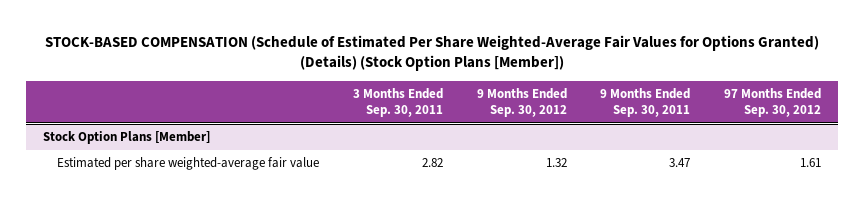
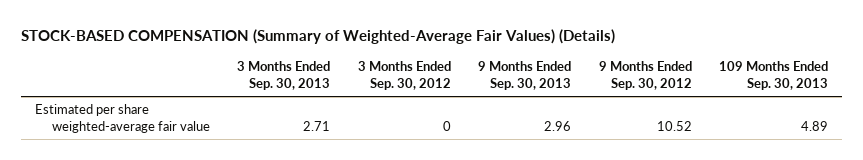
- STOCK-BASED COMPENSATION (Schedule of Estimated Per Share Weighted-Average Fair Values for Options Granted) (Details) (Stock Option Plans [Member])
+ STOCK-BASED COMPENSATION (Summary of Weighted-Average Fair Values) (Details)
- | 3 Months Ended Sep. 30, 2011 | 9 Months Ended Sep. 30, 2012 | 9 Months Ended Sep. 30, 2011 | 97 Months Ended Sep. 30, 2012
+ | 3 Months Ended Sep. 30, 2013 | 3 Months Ended Sep. 30, 2012 | 9 Months Ended Sep. 30, 2013 | 9 Months Ended Sep. 30, 2012 | 109 Months Ended Sep. 30, 2013
- Stock Option Plans [Member]
- Estimated per share weighted-average fair value | 2.82 | 1.32 | 3.47 | 1.61
+ Estimated per share weighted-average fair value | 2.71 | 0 | 2.96 | 10.52 | 4.89

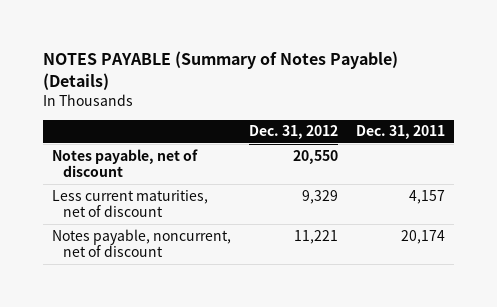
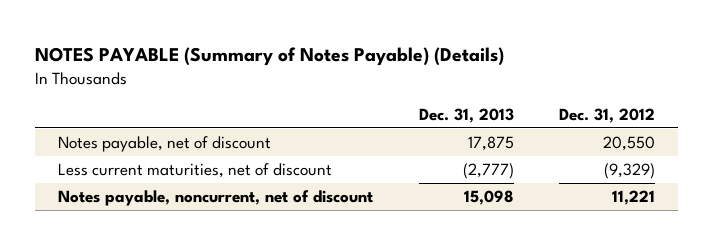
- | Dec. 31, 2012 | Dec. 31, 2011
+ | Dec. 31, 2013 | Dec. 31, 2012
- Less current maturities, net of discount | 9,329 | 4,157
+ Less current maturities, net of discount | (2,777) | (9,329)

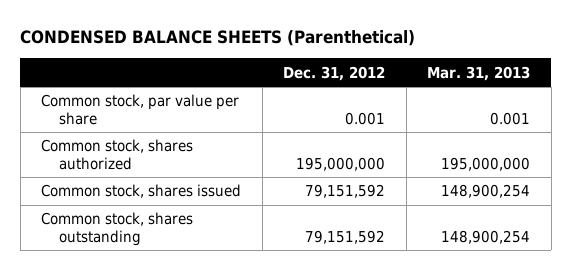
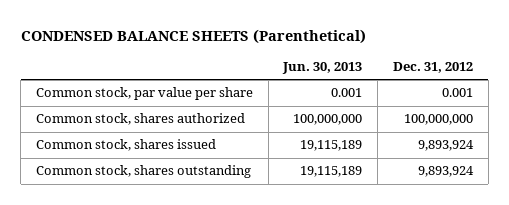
- | Dec. 31, 2012 | Mar. 31, 2013
+ | Jun. 30, 2013 | Dec. 31, 2012
- Common stock, shares authorized | 195,000,000 | 195,000,000
- Common stock, shares issued | 79,151,592 | 148,900,254
- Common stock, shares outstanding | 79,151,592 | 148,900,254
+ Common stock, shares authorized | 100,000,000 | 100,000,000
+ Common stock, shares issued | 19,115,189 | 9,893,924
+ Common stock, shares outstanding | 19,115,189 | 9,893,924

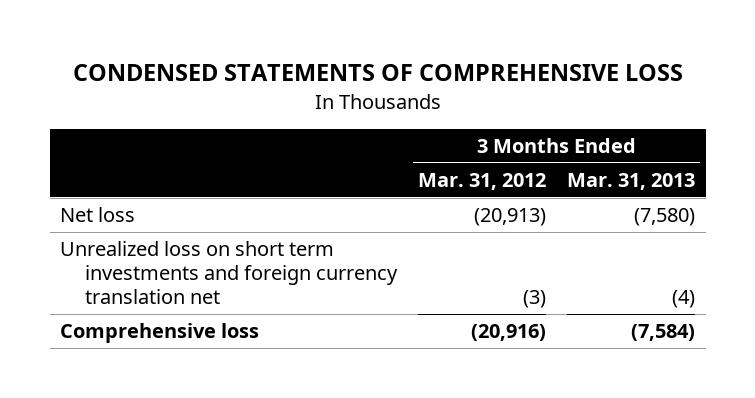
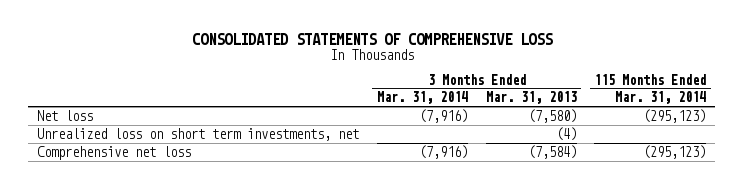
- CONDENSED STATEMENTS OF COMPREHENSIVE LOSS
+ CONSOLIDATED STATEMENTS OF COMPREHENSIVE LOSS
- | 3 Months Ended Mar. 31, 2012 | 3 Months Ended Mar. 31, 2013
+ | 3 Months Ended Mar. 31, 2014 | 3 Months Ended Mar. 31, 2013 | 115 Months Ended Mar. 31, 2014
- Unrealized loss on short term investments and foreign currency translation net | (3) | (4)
- Comprehensive loss | (20,916) | (7,584)
+ Unrealized loss on short term investments, net | | (4) |
+ Comprehensive net loss | (7,916) | (7,584) | (295,123)

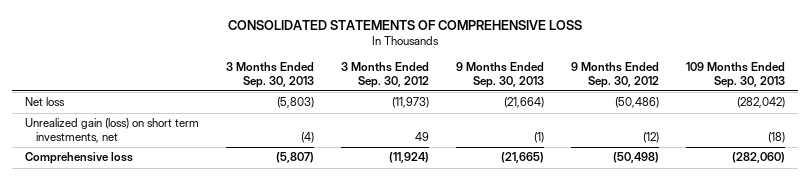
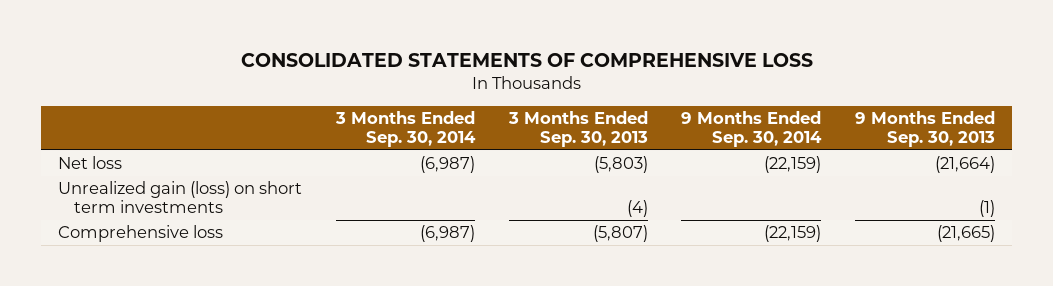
- | 3 Months Ended Sep. 30, 2013 | 3 Months Ended Sep. 30, 2012 | 9 Months Ended Sep. 30, 2013 | 9 Months Ended Sep. 30, 2012 | 109 Months Ended Sep. 30, 2013
+ | 3 Months Ended Sep. 30, 2014 | 3 Months Ended Sep. 30, 2013 | 9 Months Ended Sep. 30, 2014 | 9 Months Ended Sep. 30, 2013
- Unrealized gain (loss) on short term investments, net | (4) | 49 | (1) | (12) | (18)
+ Unrealized gain (loss) on short term investments | | (4) | | (1)

